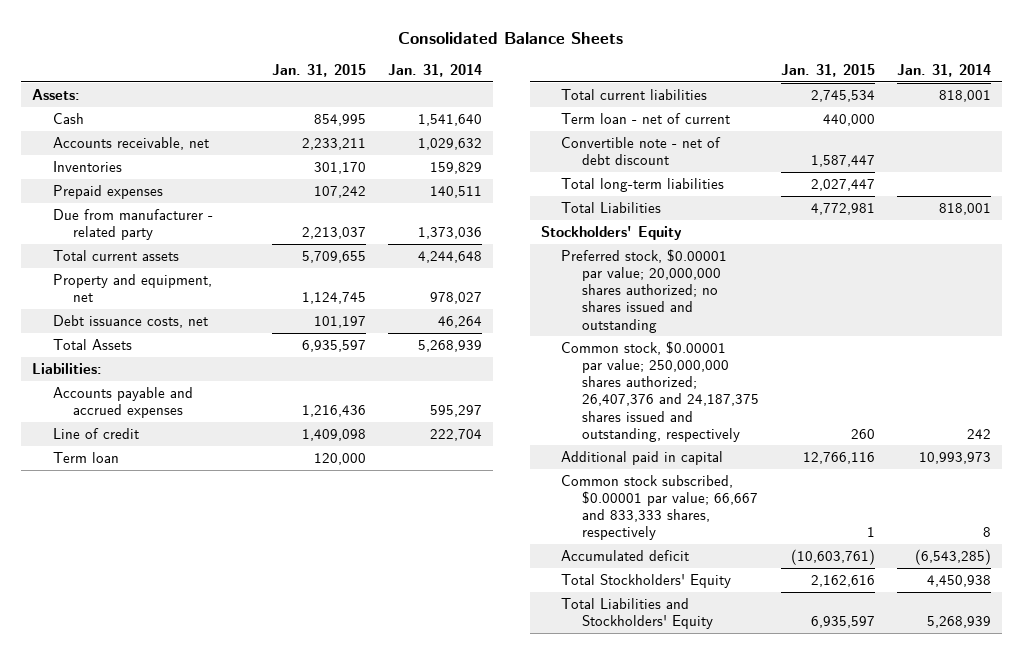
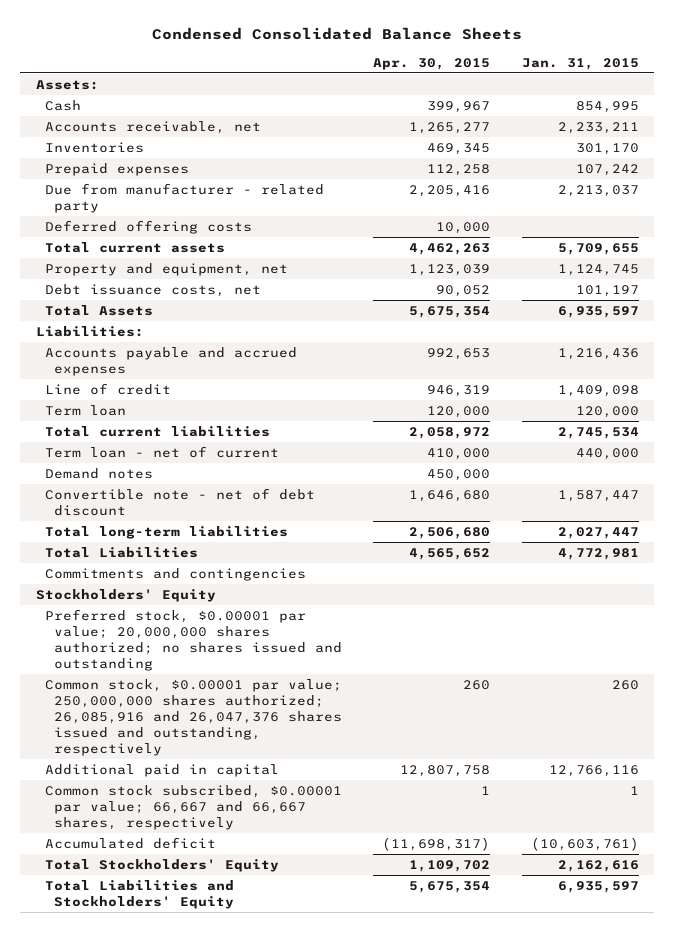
- Consolidated Balance Sheets
+ Condensed Consolidated Balance Sheets
- | Jan. 31, 2015 | Jan. 31, 2014
+ | Apr. 30, 2015 | Jan. 31, 2015
+ Deferred offering costs | 10,000 |
+ Demand notes | 450,000 |
+ Commitments and contingencies
- Common stock, $0.00001 par value; 250,000,000 shares authorized; 26,407,376 and 24,187,375 shares issued and outstanding, respectively | 260 | 242
+ Common stock, $0.00001 par value; 250,000,000 shares authorized; 26,085,916 and 26,047,376 shares issued and outstanding, respectively | 260 | 260
- Common stock subscribed, $0.00001 par value; 66,667 and 833,333 shares, respectively | 1 | 8
+ Common stock subscribed, $0.00001 par value; 66,667 and 66,667 shares, respectively | 1 | 1

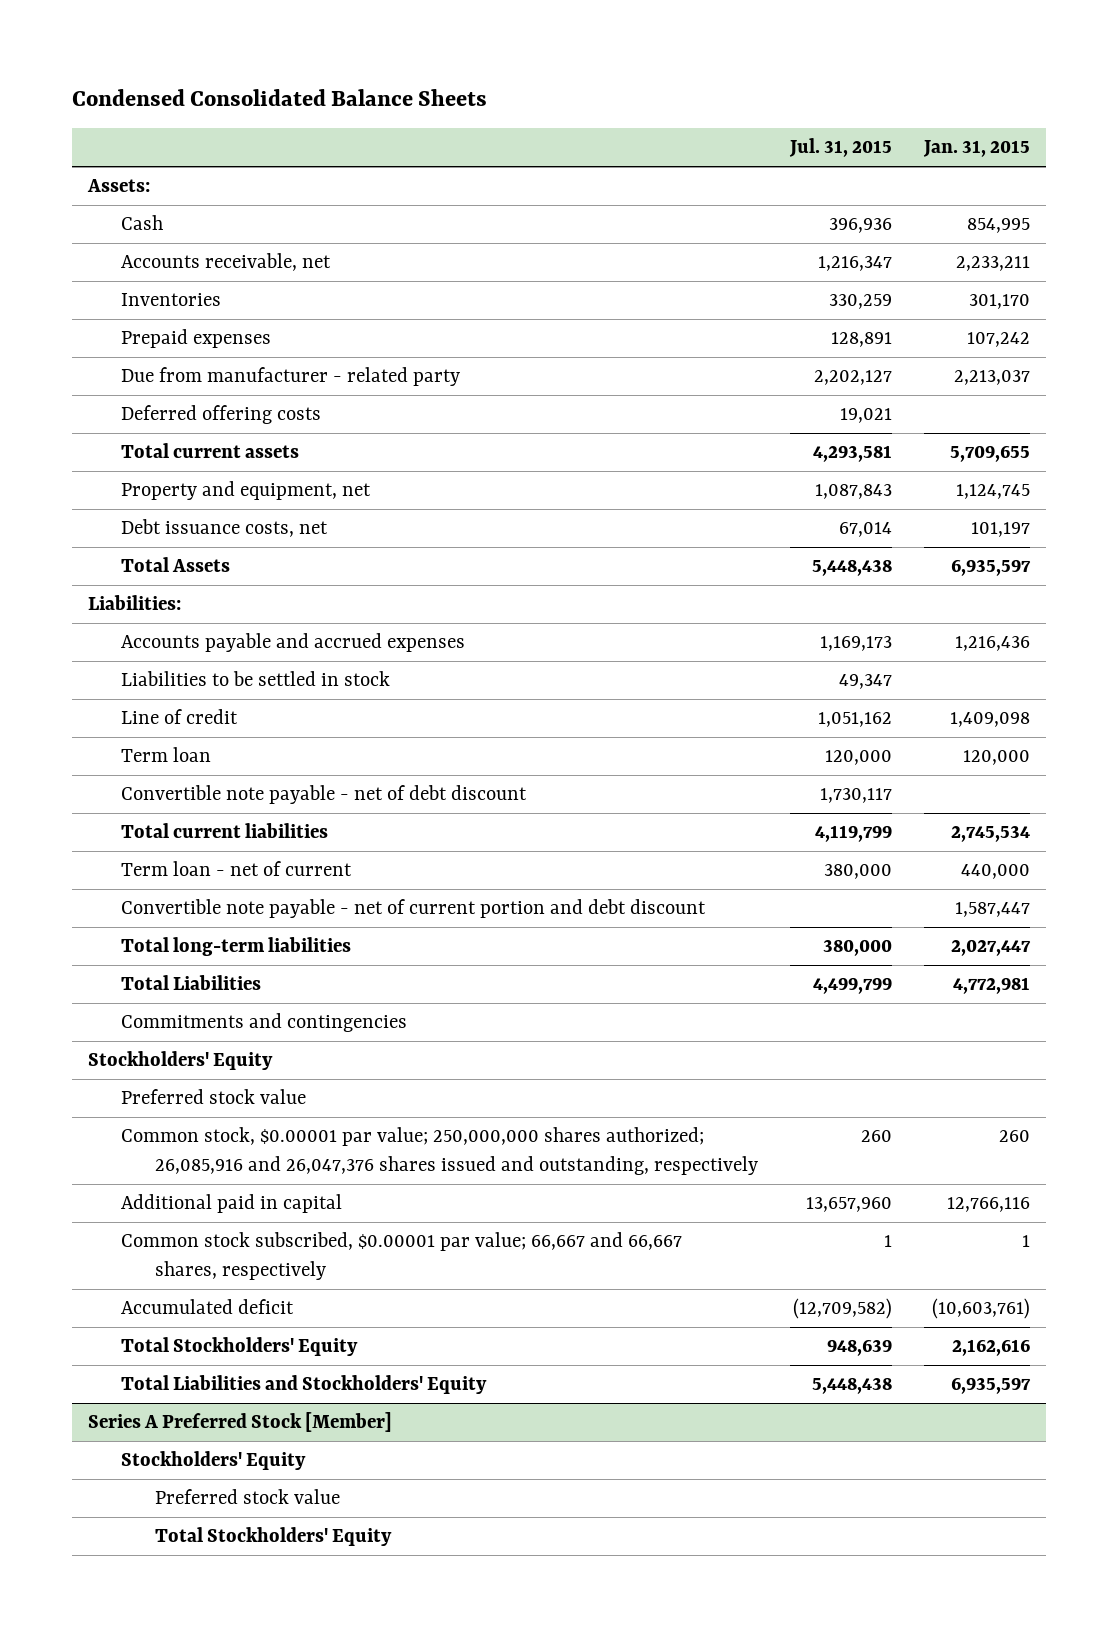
- | Apr. 30, 2015 | Jan. 31, 2015
+ | Jul. 31, 2015 | Jan. 31, 2015
+ Liabilities to be settled in stock | 49,347 |
+ Convertible note payable - net of debt discount | 1,730,117 |
- Demand notes | 450,000 |
- Convertible note - net of debt discount | 1,646,680 | 1,587,447
+ Convertible note payable - net of current portion and debt discount | | 1,587,447
- Preferred stock, $0.00001 par value; 20,000,000 shares authorized; no shares issued and outstanding
+ Preferred stock value
+ Series A Preferred Stock [Member]
+ Stockholders' Equity
+ Preferred stock value
+ Total Stockholders' Equity

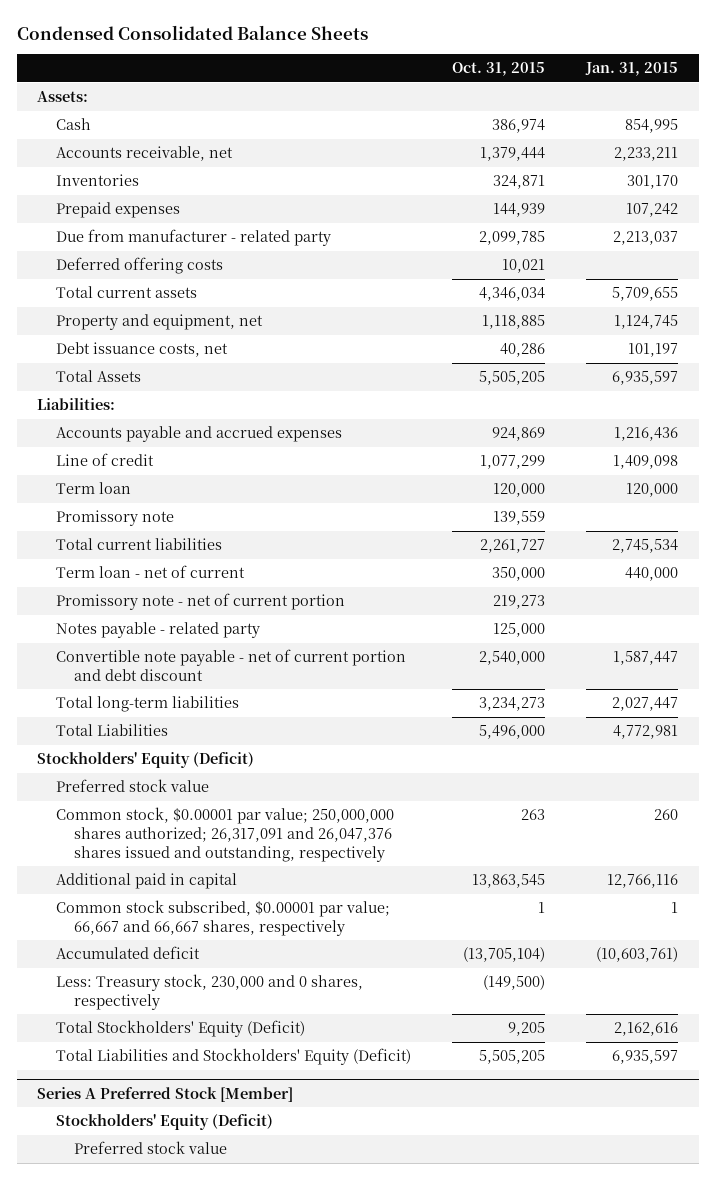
- | Jul. 31, 2015 | Jan. 31, 2015
+ | Oct. 31, 2015 | Jan. 31, 2015
- Liabilities to be settled in stock | 49,347 |
- Convertible note payable - net of debt discount | 1,730,117 |
+ Promissory note | 139,559 |
+ Promissory note - net of current portion | 219,273 |
+ Notes payable - related party | 125,000 |
- Commitments and contingencies
- Stockholders' Equity
+ Stockholders' Equity (Deficit)
- Common stock, $0.00001 par value; 250,000,000 shares authorized; 26,085,916 and 26,047,376 shares issued and outstanding, respectively | 260 | 260
+ Common stock, $0.00001 par value; 250,000,000 shares authorized; 26,317,091 and 26,047,376 shares issued and outstanding, respectively | 263 | 260
- Total Stockholders' Equity | 948,639 | 2,162,616
- Total Liabilities and Stockholders' Equity | 5,448,438 | 6,935,597
+ Less: Treasury stock, 230,000 and 0 shares, respectively | (149,500) |
+ Total Stockholders' Equity (Deficit) | 9,205 | 2,162,616
+ Total Liabilities and Stockholders' Equity (Deficit) | 5,505,205 | 6,935,597
@ Series A Preferred Stock [Member]
- Stockholders' Equity
+ Stockholders' Equity (Deficit)
- Total Stockholders' Equity

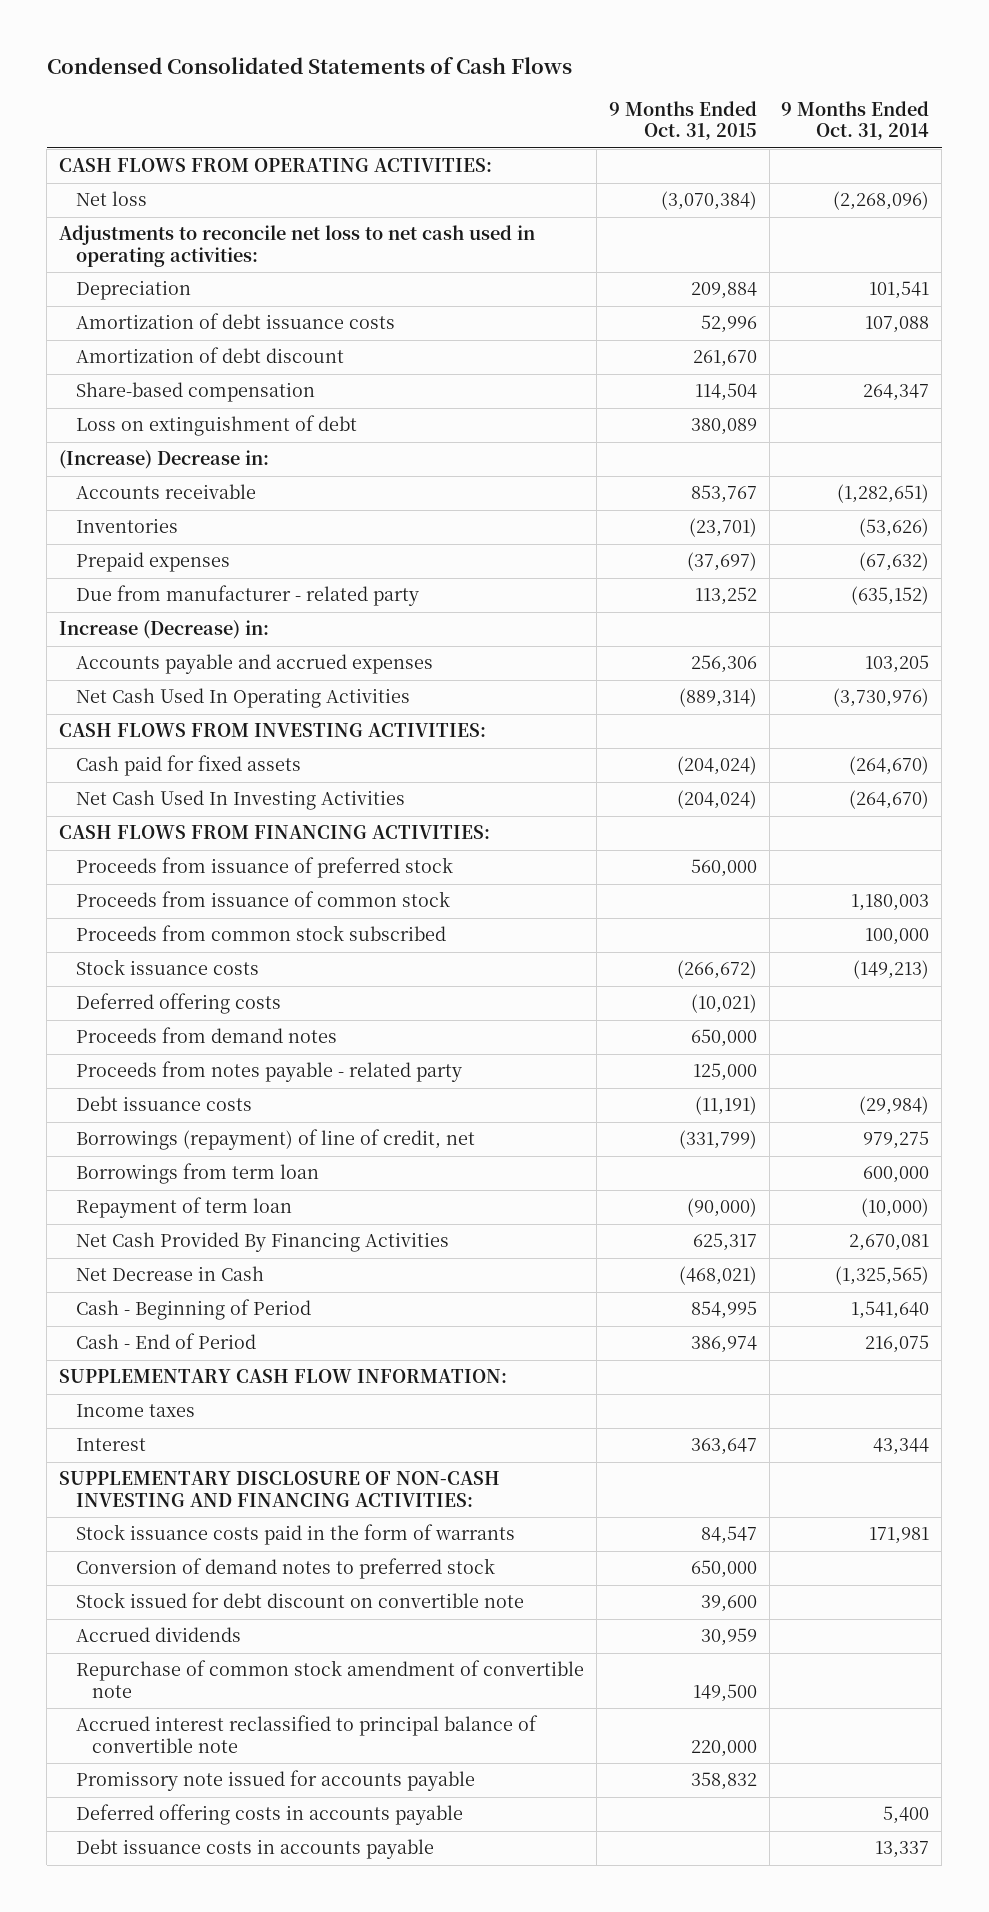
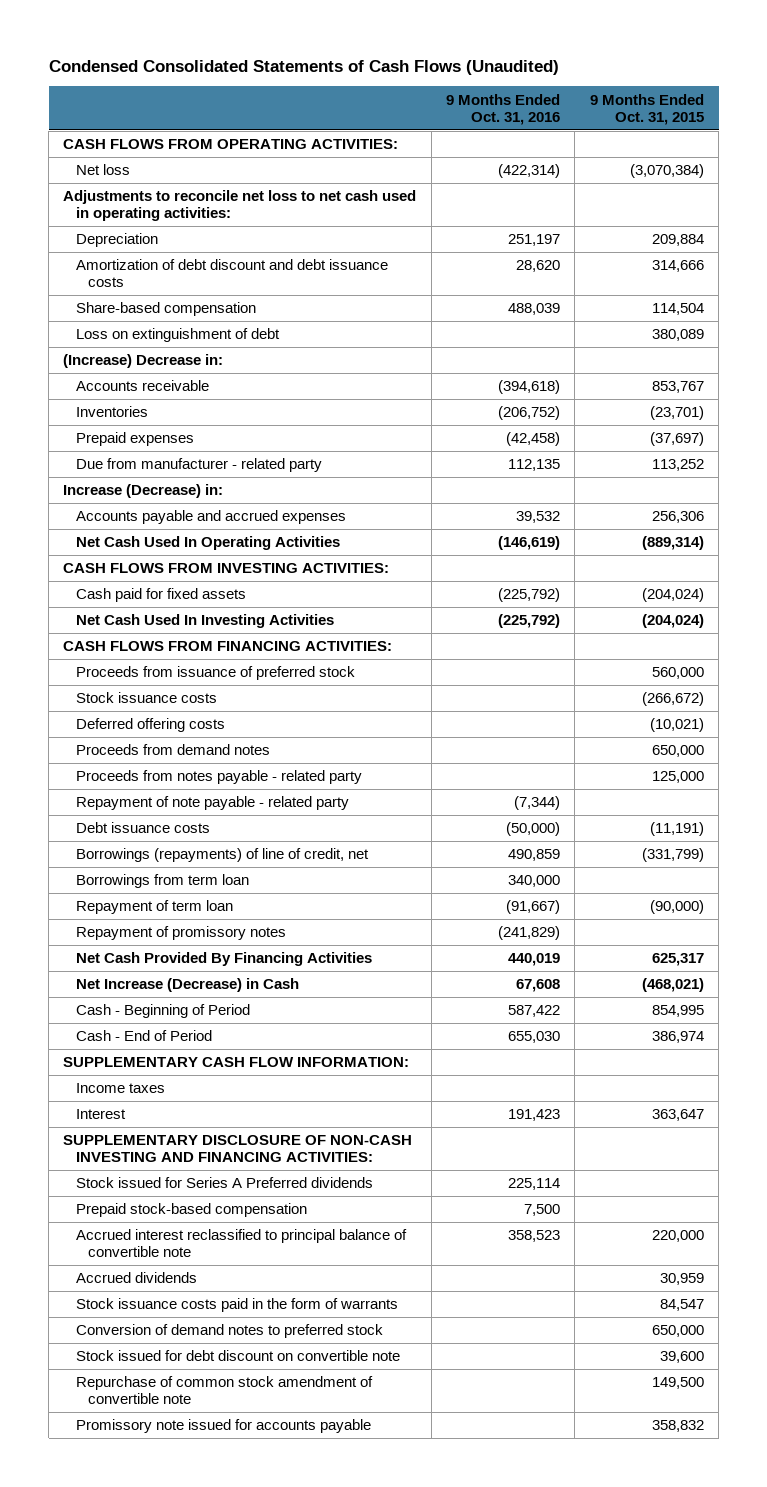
- Condensed Consolidated Statements of Cash Flows
+ Condensed Consolidated Statements of Cash Flows (Unaudited)
- | 9 Months Ended Oct. 31, 2015 | 9 Months Ended Oct. 31, 2014
+ | 9 Months Ended Oct. 31, 2016 | 9 Months Ended Oct. 31, 2015
- Amortization of debt issuance costs | 52,996 | 107,088
- Amortization of debt discount | 261,670 |
+ Amortization of debt discount and debt issuance costs | 28,620 | 314,666
- Proceeds from issuance of common stock | | 1,180,003
- Proceeds from common stock subscribed | | 100,000
+ Repayment of note payable - related party | (7,344) |
- Borrowings (repayment) of line of credit, net | (331,799) | 979,275
+ Borrowings (repayments) of line of credit, net | 490,859 | (331,799)
+ Repayment of promissory notes | (241,829) |
- Net Decrease in Cash | (468,021) | (1,325,565)
+ Net Increase (Decrease) in Cash | 67,608 | (468,021)
+ Stock issued for Series A Preferred dividends | 225,114 |
+ Prepaid stock-based compensation | 7,500 |
moved up: Accrued interest reclassified to principal balance of convertible note | 358,523 | 220,000
moved up: Accrued dividends | | 30,959
- Deferred offering costs in accounts payable | | 5,400
- Debt issuance costs in accounts payable | | 13,337

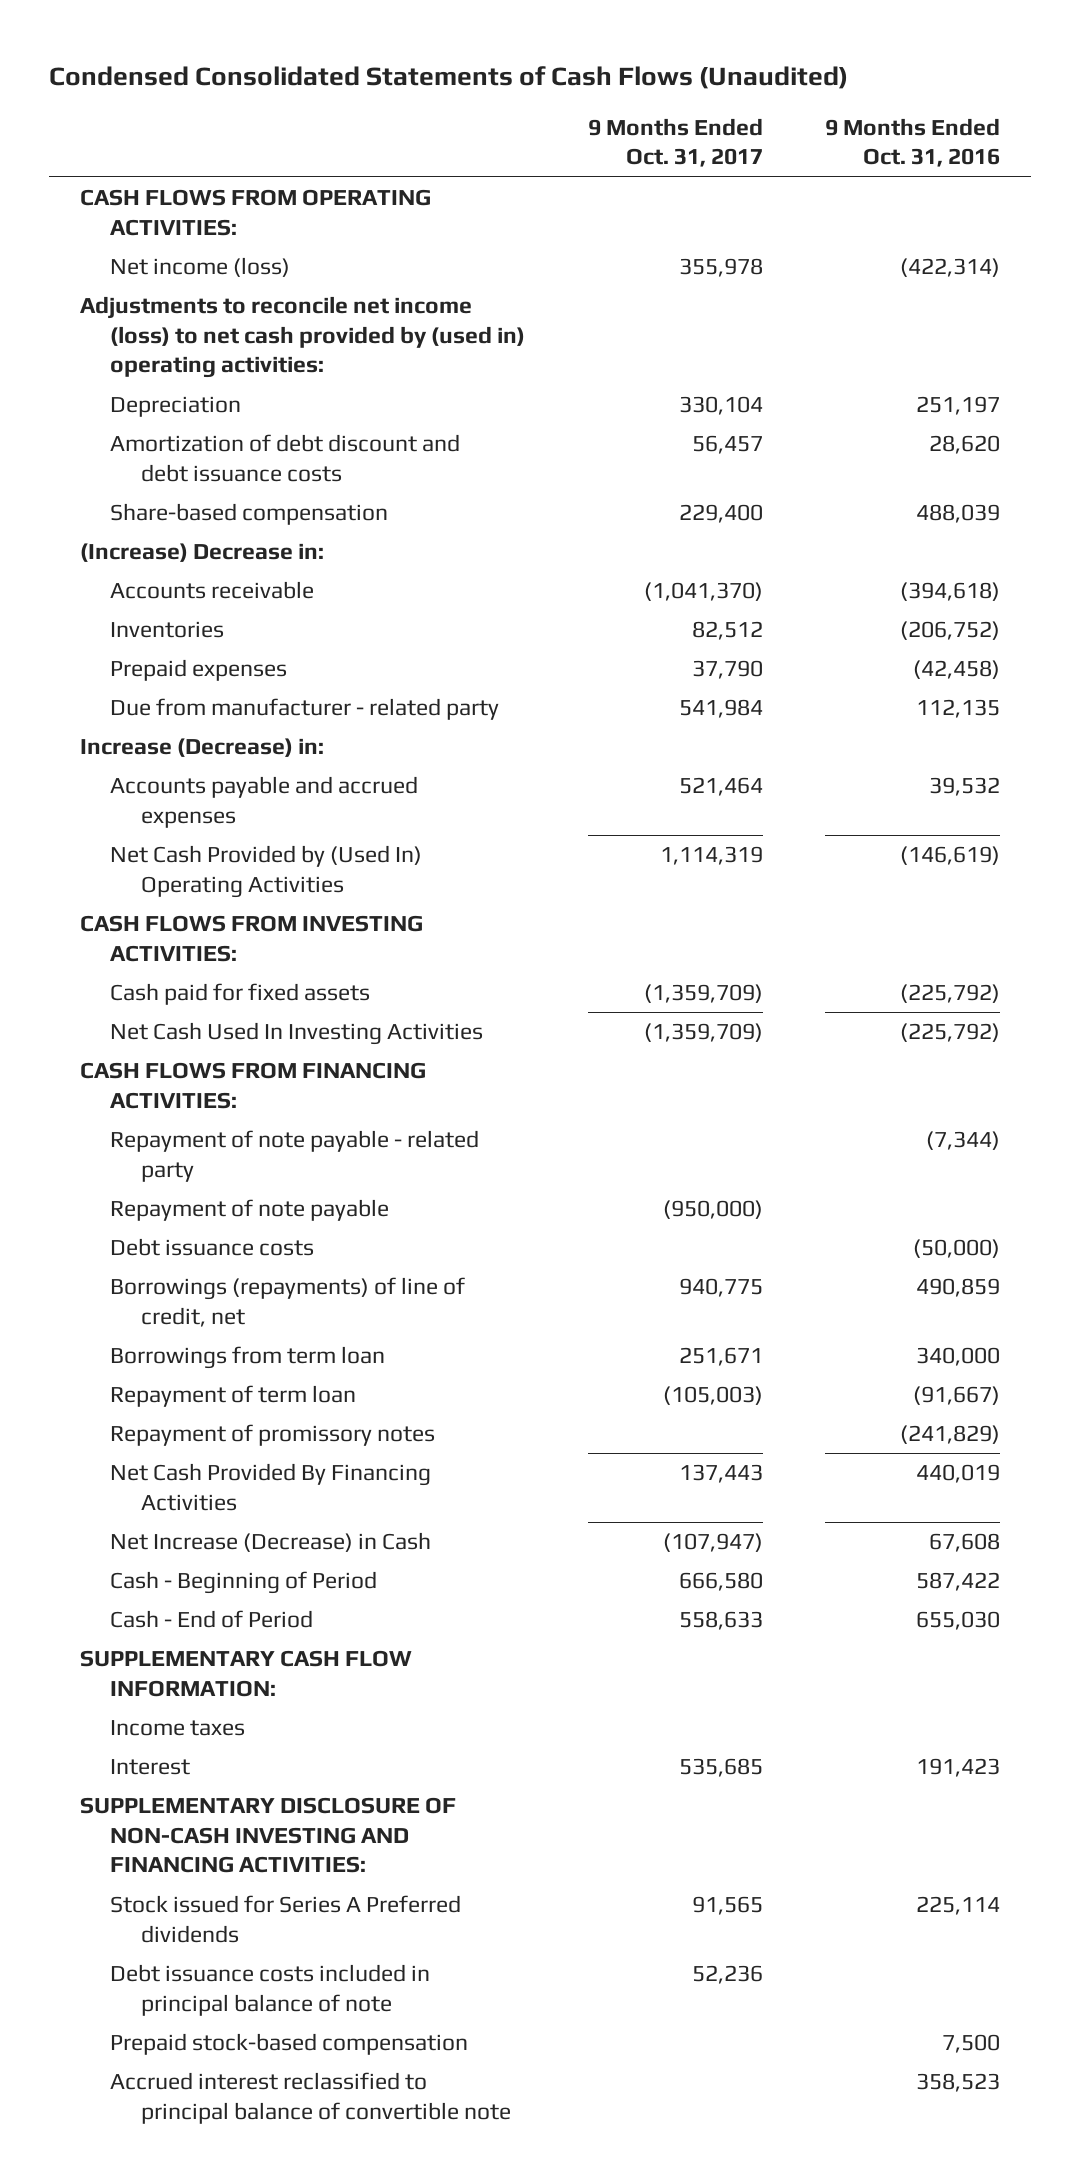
- | 9 Months Ended Oct. 31, 2016 | 9 Months Ended Oct. 31, 2015
+ | 9 Months Ended Oct. 31, 2017 | 9 Months Ended Oct. 31, 2016
- Net loss | (422,314) | (3,070,384)
- Adjustments to reconcile net loss to net cash used in operating activities:
+ Net income (loss) | 355,978 | (422,314)
+ Adjustments to reconcile net income (loss) to net cash provided by (used in) operating activities:
- Loss on extinguishment of debt | | 380,089
- Net Cash Used In Operating Activities | (146,619) | (889,314)
+ Net Cash Provided by (Used In) Operating Activities | 1,114,319 | (146,619)
- Proceeds from issuance of preferred stock | | 560,000
- Stock issuance costs | | (266,672)
- Deferred offering costs | | (10,021)
- Proceeds from demand notes | | 650,000
- Proceeds from notes payable - related party | | 125,000
+ Repayment of note payable | (950,000) |
+ Debt issuance costs included in principal balance of note | 52,236 |
- Accrued dividends | | 30,959
- Stock issuance costs paid in the form of warrants | | 84,547
- Conversion of demand notes to preferred stock | | 650,000
- Stock issued for debt discount on convertible note | | 39,600
- Repurchase of common stock amendment of convertible note | | 149,500
- Promissory note issued for accounts payable | | 358,832

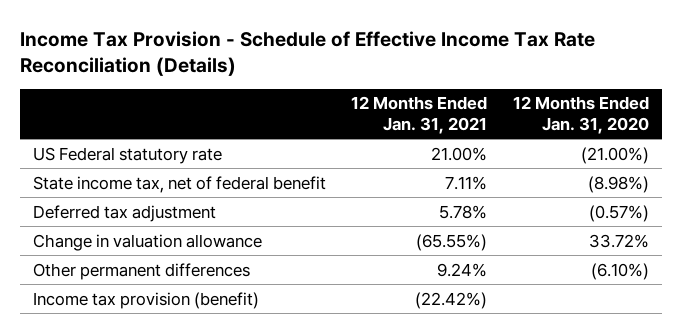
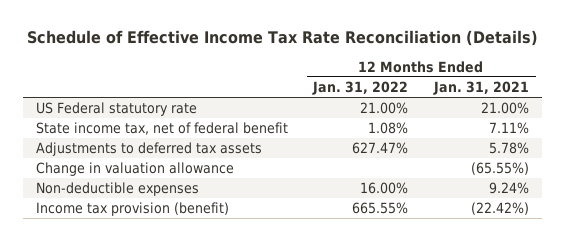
- Income Tax Provision - Schedule of Effective Income Tax Rate Reconciliation (Details)
+ Schedule of Effective Income Tax Rate Reconciliation (Details)
- | 12 Months Ended Jan. 31, 2021 | 12 Months Ended Jan. 31, 2020
+ | 12 Months Ended Jan. 31, 2022 | 12 Months Ended Jan. 31, 2021
- Deferred tax adjustment | 5.78% | (0.57%)
+ Adjustments to deferred tax assets | 627.47% | 5.78%
- Other permanent differences | 9.24% | (6.10%)
+ Non-deductible expenses | 16.00% | 9.24%

